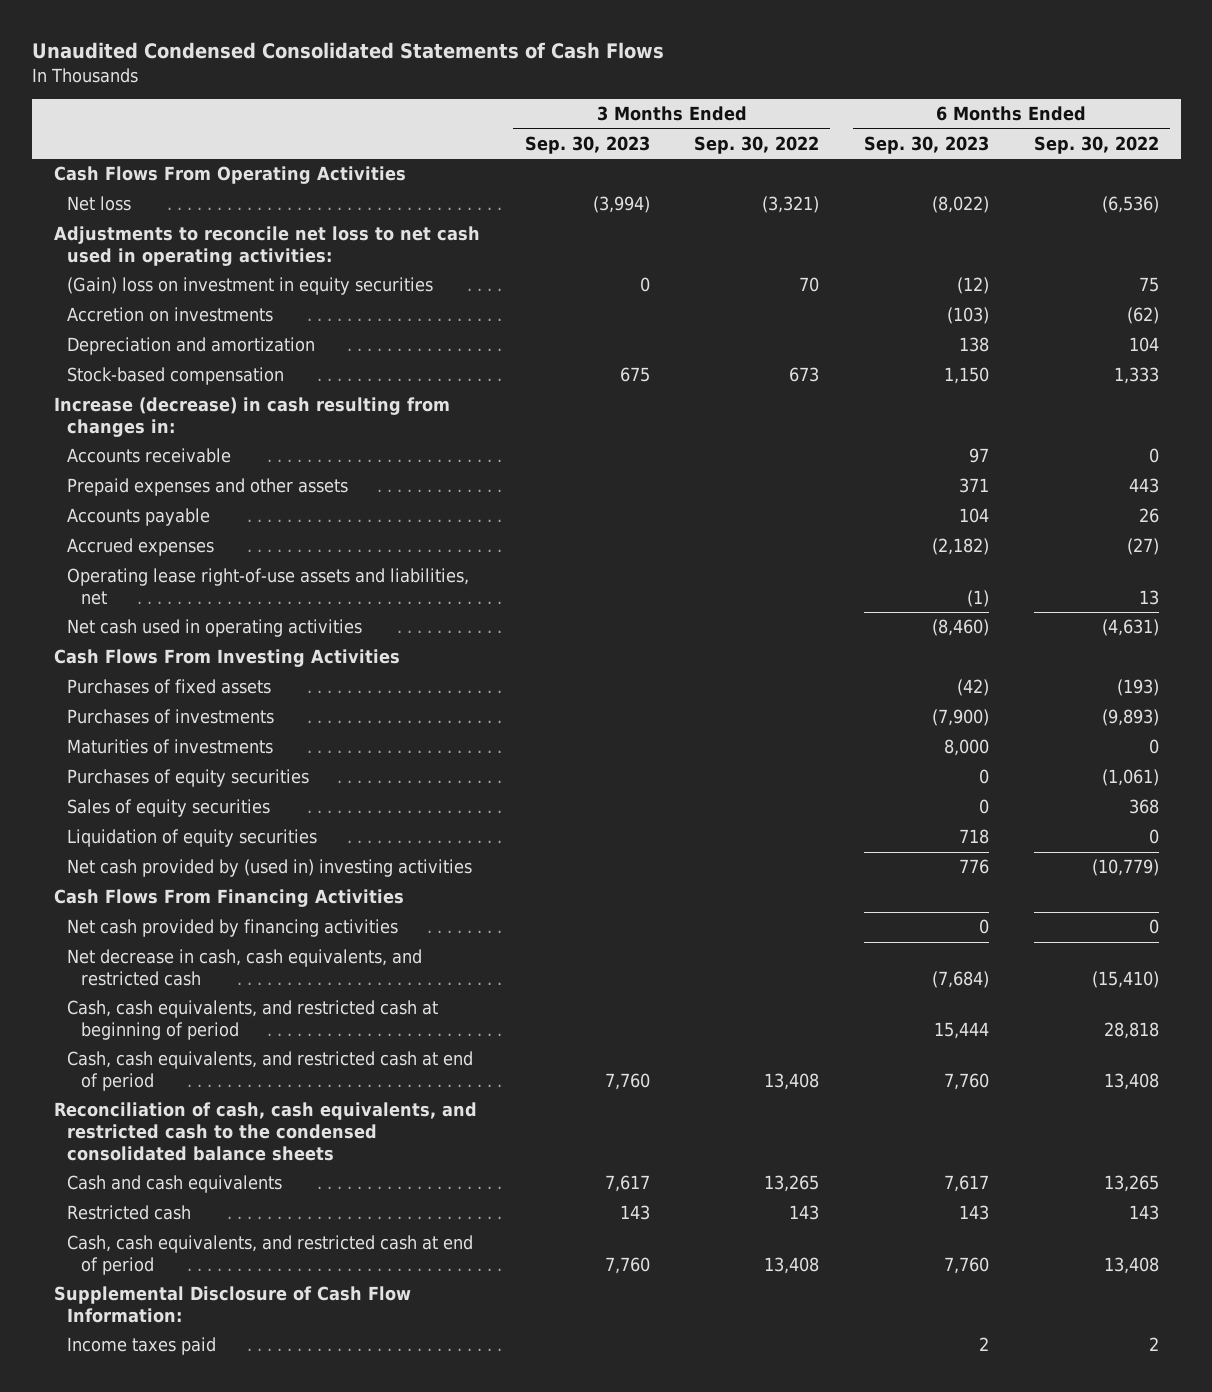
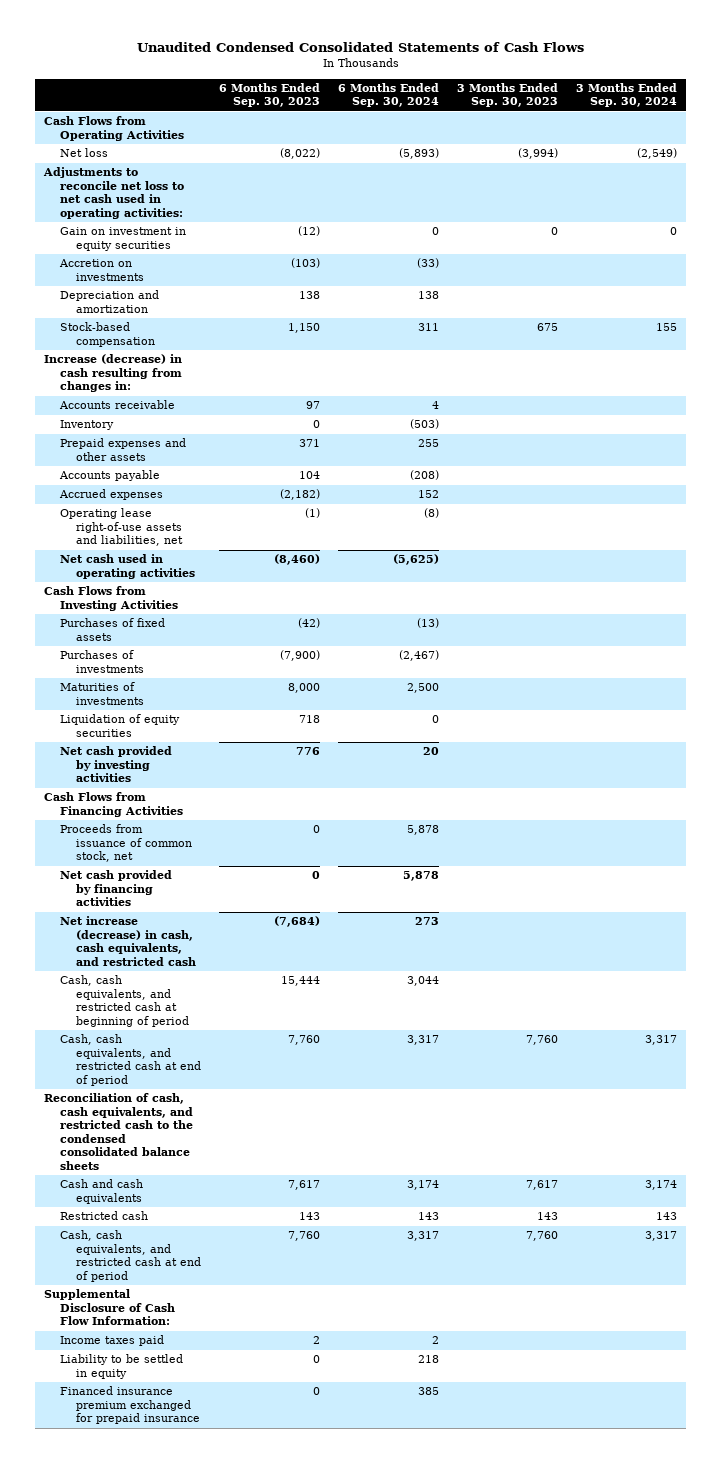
- | 3 Months Ended Sep. 30, 2023 | 3 Months Ended Sep. 30, 2022 | 6 Months Ended Sep. 30, 2023 | 6 Months Ended Sep. 30, 2022
+ | 6 Months Ended Sep. 30, 2023 | 6 Months Ended Sep. 30, 2024 | 3 Months Ended Sep. 30, 2023 | 3 Months Ended Sep. 30, 2024
- Cash Flows From Operating Activities
+ Cash Flows from Operating Activities
- (Gain) loss on investment in equity securities | 0 | 70 | (12) | 75
+ Gain on investment in equity securities | (12) | 0 | 0 | 0
+ Inventory | 0 | (503) | |
- Cash Flows From Investing Activities
+ Cash Flows from Investing Activities
- Purchases of equity securities | | | 0 | (1,061)
- Sales of equity securities | | | 0 | 368
- Net cash provided by (used in) investing activities | | | 776 | (10,779)
- Cash Flows From Financing Activities
+ Net cash provided by investing activities | 776 | 20 | |
+ Cash Flows from Financing Activities
+ Proceeds from issuance of common stock, net | 0 | 5,878 | |
- Net decrease in cash, cash equivalents, and restricted cash | | | (7,684) | (15,410)
+ Net increase (decrease) in cash, cash equivalents, and restricted cash | (7,684) | 273 | |
+ Liability to be settled in equity | 0 | 218 | |
+ Financed insurance premium exchanged for prepaid insurance | 0 | 385 | |

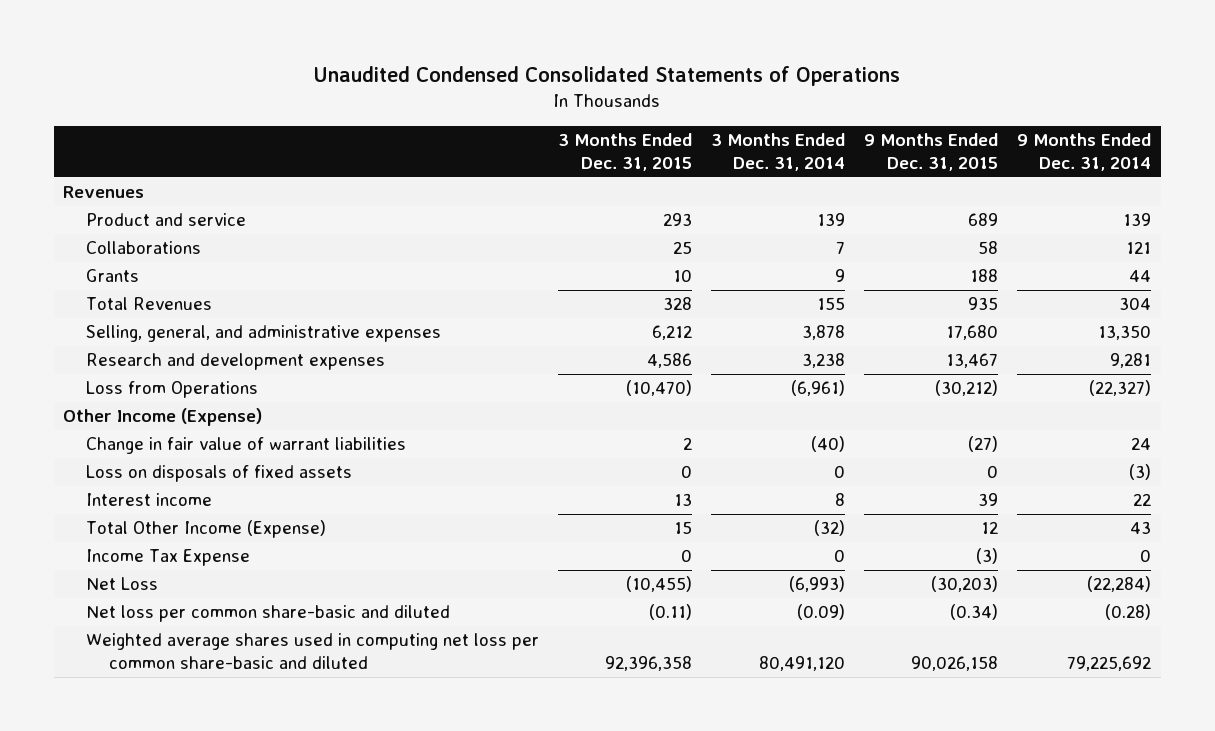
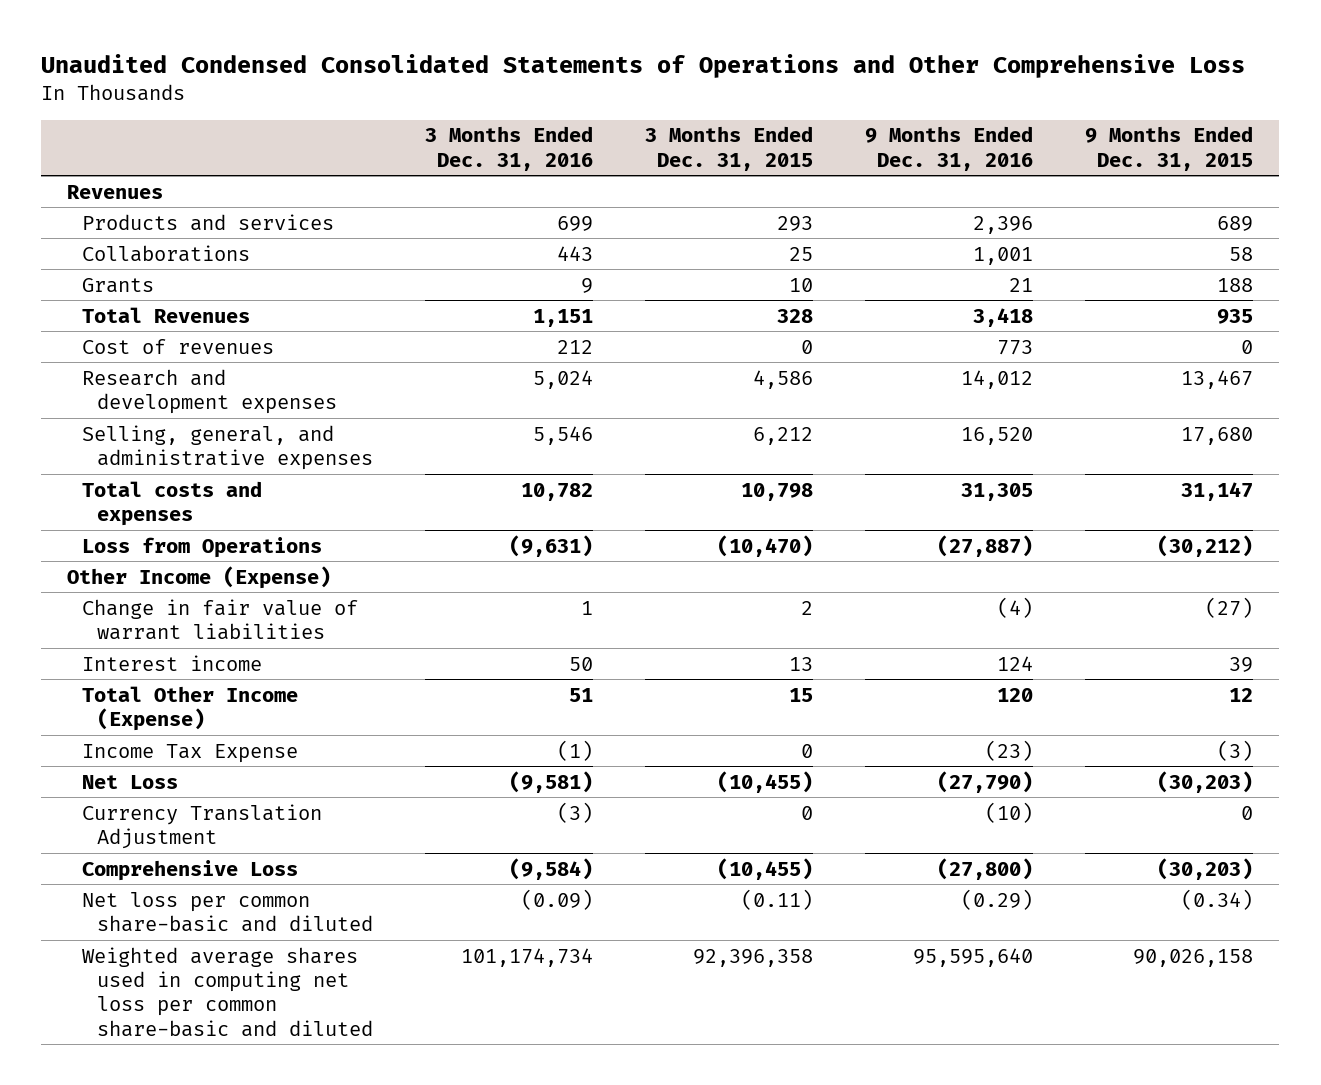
- Unaudited Condensed Consolidated Statements of Operations
+ Unaudited Condensed Consolidated Statements of Operations and Other Comprehensive Loss
- | 3 Months Ended Dec. 31, 2015 | 3 Months Ended Dec. 31, 2014 | 9 Months Ended Dec. 31, 2015 | 9 Months Ended Dec. 31, 2014
+ | 3 Months Ended Dec. 31, 2016 | 3 Months Ended Dec. 31, 2015 | 9 Months Ended Dec. 31, 2016 | 9 Months Ended Dec. 31, 2015
- Product and service | 293 | 139 | 689 | 139
+ Products and services | 699 | 293 | 2,396 | 689
+ Cost of revenues | 212 | 0 | 773 | 0
moved down: Selling, general, and administrative expenses | 5,546 | 6,212 | 16,520 | 17,680
+ Total costs and expenses | 10,782 | 10,798 | 31,305 | 31,147
- Loss on disposals of fixed assets | 0 | 0 | 0 | (3)
+ Currency Translation Adjustment | (3) | 0 | (10) | 0
+ Comprehensive Loss | (9,584) | (10,455) | (27,800) | (30,203)

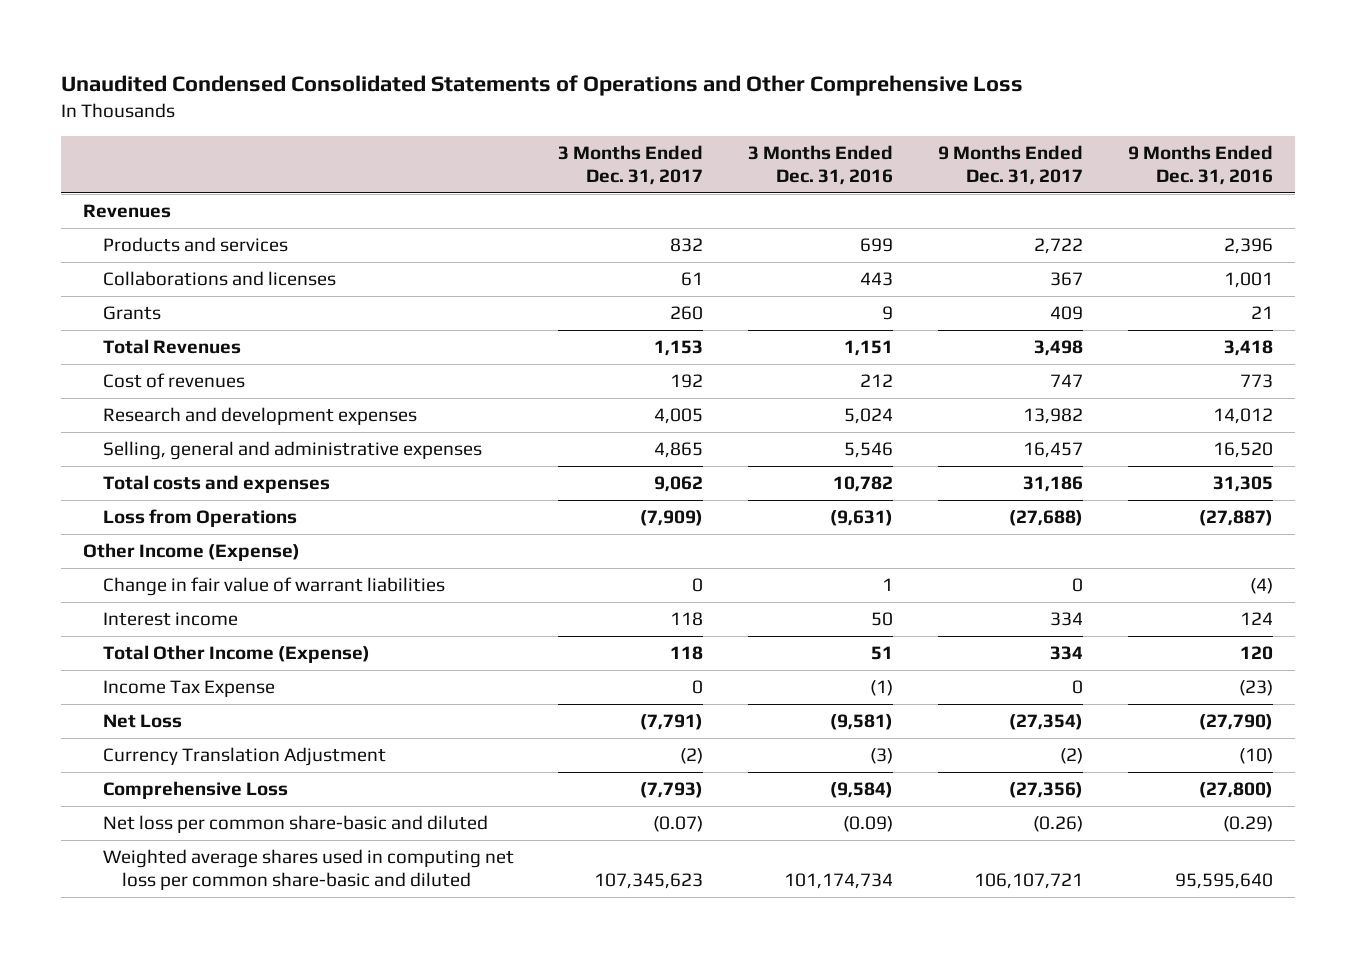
- | 3 Months Ended Dec. 31, 2016 | 3 Months Ended Dec. 31, 2015 | 9 Months Ended Dec. 31, 2016 | 9 Months Ended Dec. 31, 2015
+ | 3 Months Ended Dec. 31, 2017 | 3 Months Ended Dec. 31, 2016 | 9 Months Ended Dec. 31, 2017 | 9 Months Ended Dec. 31, 2016
- Collaborations | 443 | 25 | 1,001 | 58
+ Collaborations and licenses | 61 | 443 | 367 | 1,001
- Selling, general, and administrative expenses | 5,546 | 6,212 | 16,520 | 17,680
+ Selling, general and administrative expenses | 4,865 | 5,546 | 16,457 | 16,520

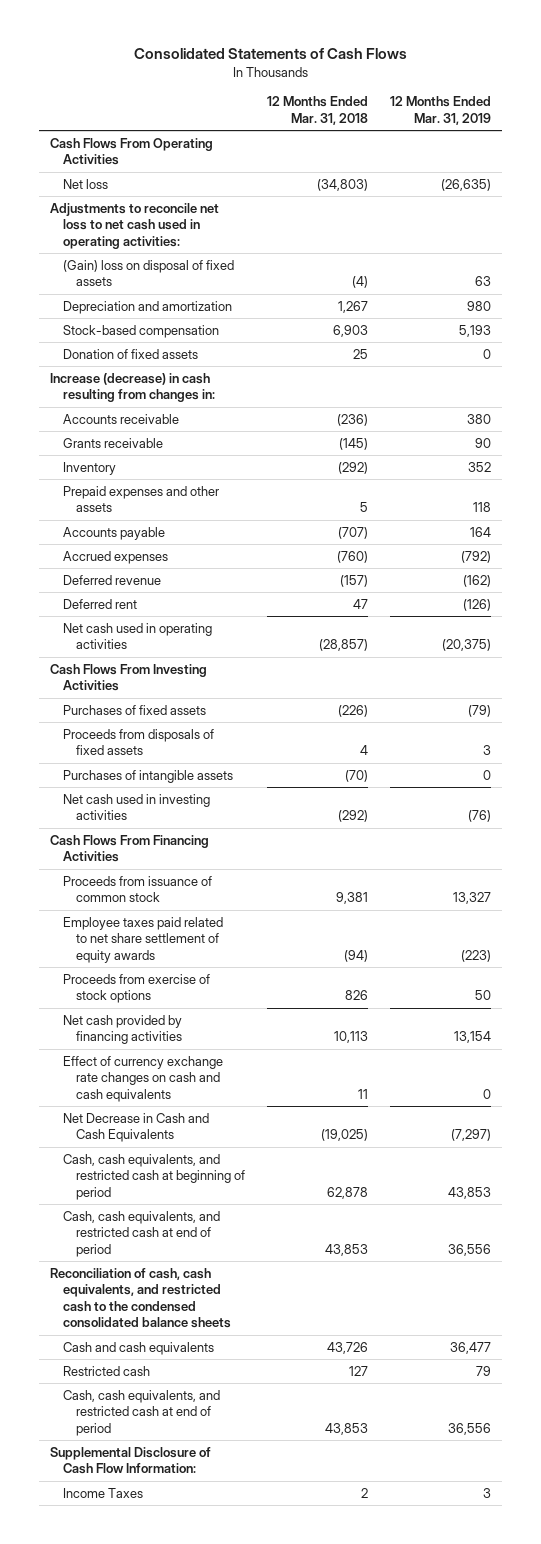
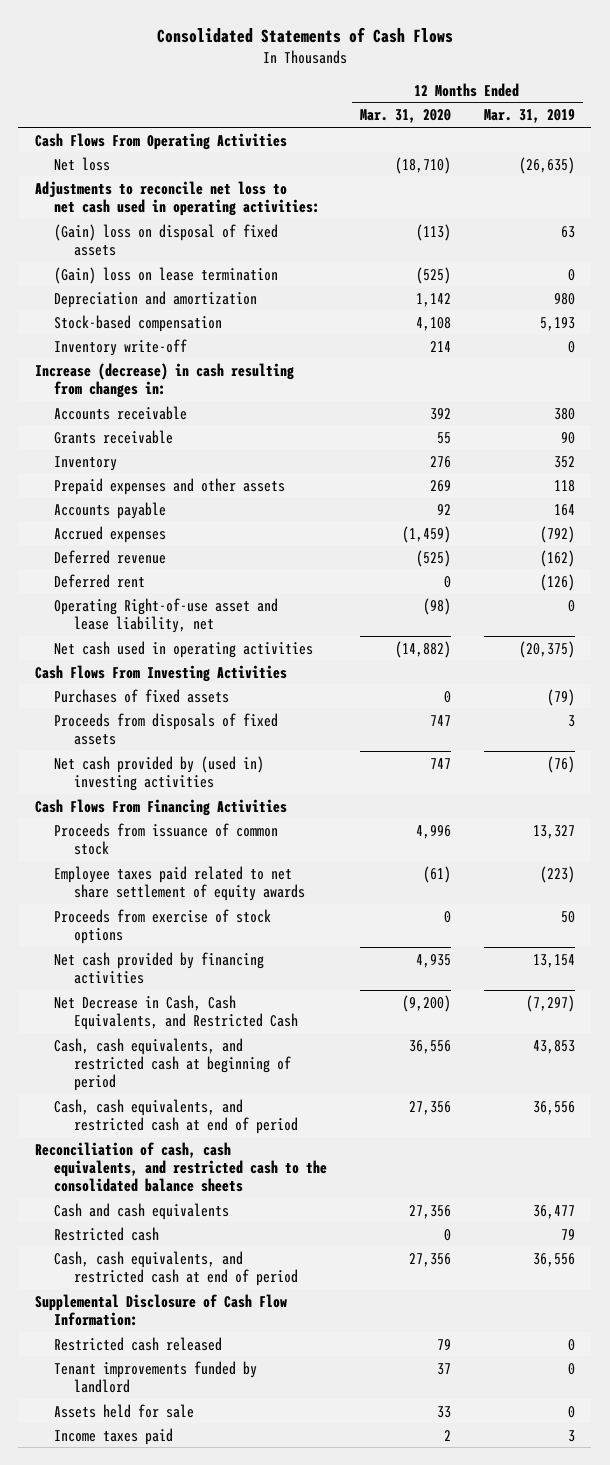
- | 12 Months Ended Mar. 31, 2018 | 12 Months Ended Mar. 31, 2019
+ | 12 Months Ended Mar. 31, 2020 | 12 Months Ended Mar. 31, 2019
+ (Gain) loss on lease termination | (525) | 0
- Donation of fixed assets | 25 | 0
+ Inventory write-off | 214 | 0
+ Operating Right-of-use asset and lease liability, net | (98) | 0
- Purchases of intangible assets | (70) | 0
- Net cash used in investing activities | (292) | (76)
+ Net cash provided by (used in) investing activities | 747 | (76)
- Effect of currency exchange rate changes on cash and cash equivalents | 11 | 0
- Net Decrease in Cash and Cash Equivalents | (19,025) | (7,297)
+ Net Decrease in Cash, Cash Equivalents, and Restricted Cash | (9,200) | (7,297)
- Reconciliation of cash, cash equivalents, and restricted cash to the condensed consolidated balance sheets
+ Reconciliation of cash, cash equivalents, and restricted cash to the consolidated balance sheets
- Income Taxes | 2 | 3
+ Restricted cash released | 79 | 0
+ Tenant improvements funded by landlord | 37 | 0
+ Assets held for sale | 33 | 0
+ Income taxes paid | 2 | 3

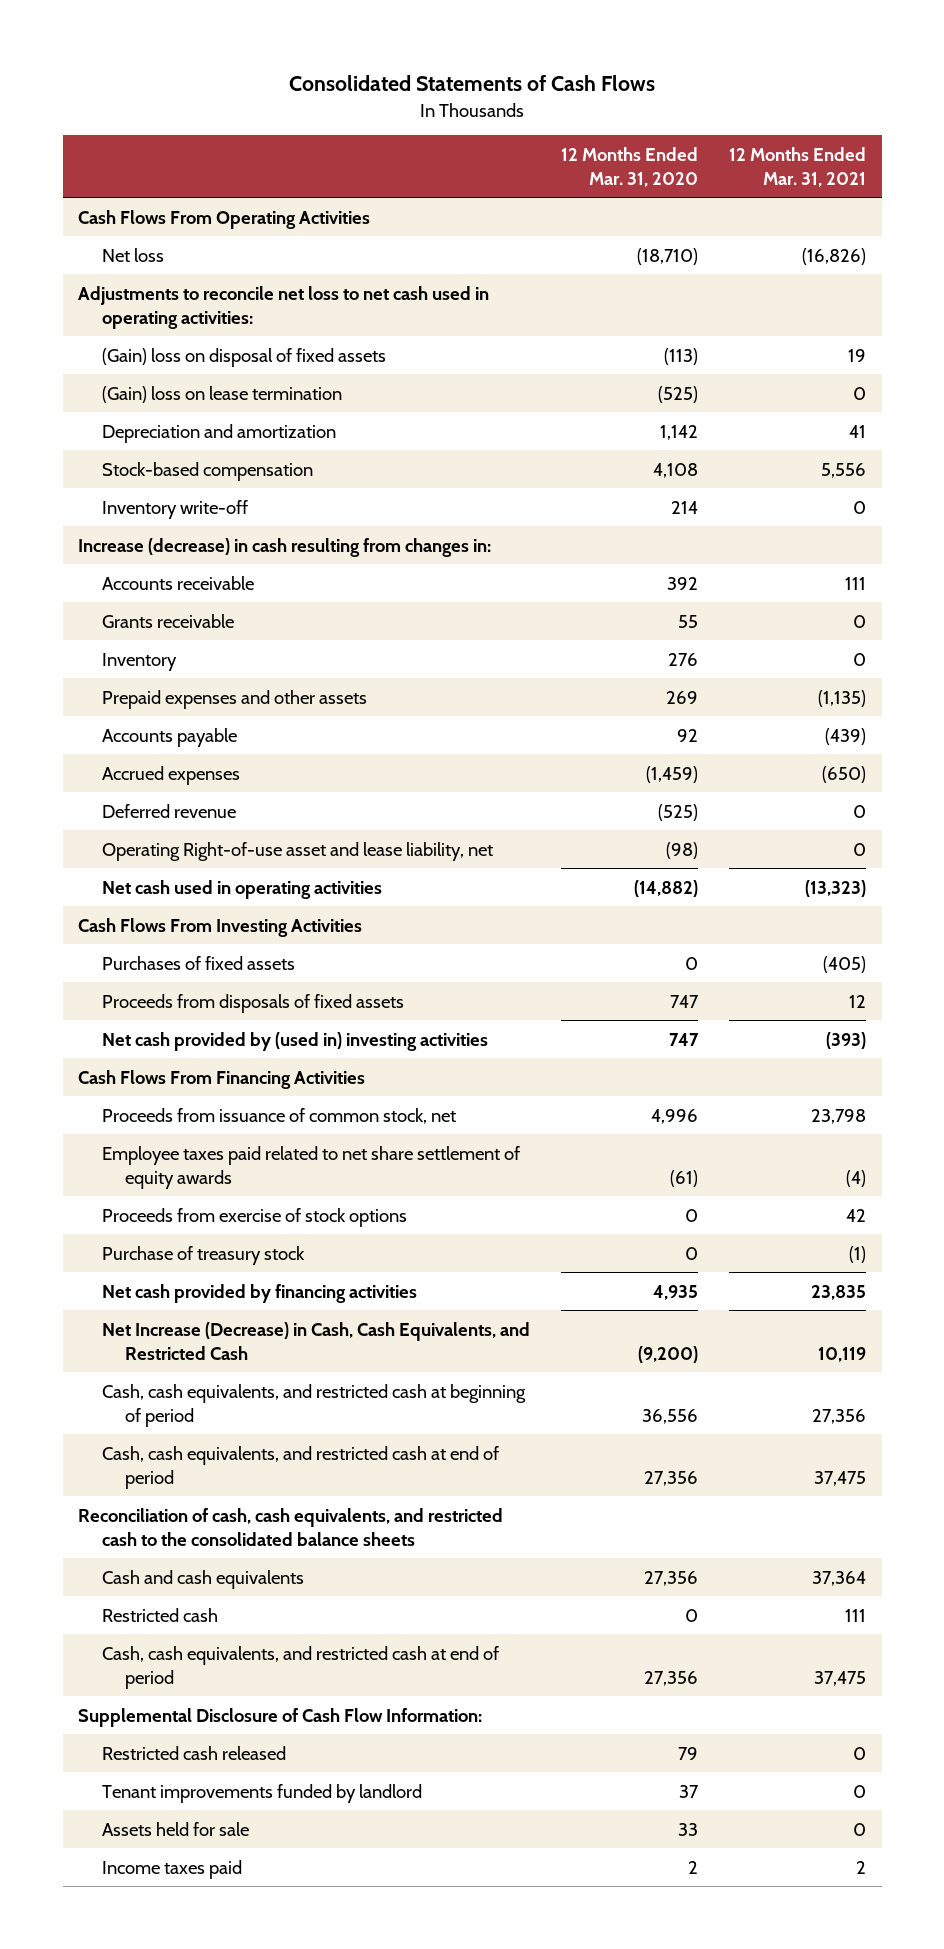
- | 12 Months Ended Mar. 31, 2020 | 12 Months Ended Mar. 31, 2019
+ | 12 Months Ended Mar. 31, 2020 | 12 Months Ended Mar. 31, 2021
- Deferred rent | 0 | (126)
- Proceeds from issuance of common stock | 4,996 | 13,327
+ Proceeds from issuance of common stock, net | 4,996 | 23,798
+ Purchase of treasury stock | 0 | (1)
- Net Decrease in Cash, Cash Equivalents, and Restricted Cash | (9,200) | (7,297)
+ Net Increase (Decrease) in Cash, Cash Equivalents, and Restricted Cash | (9,200) | 10,119

